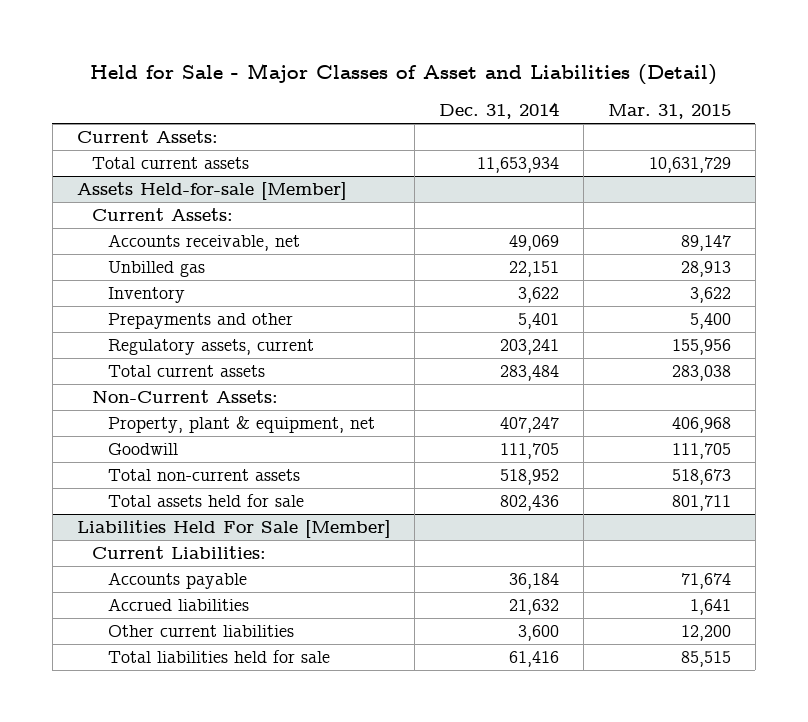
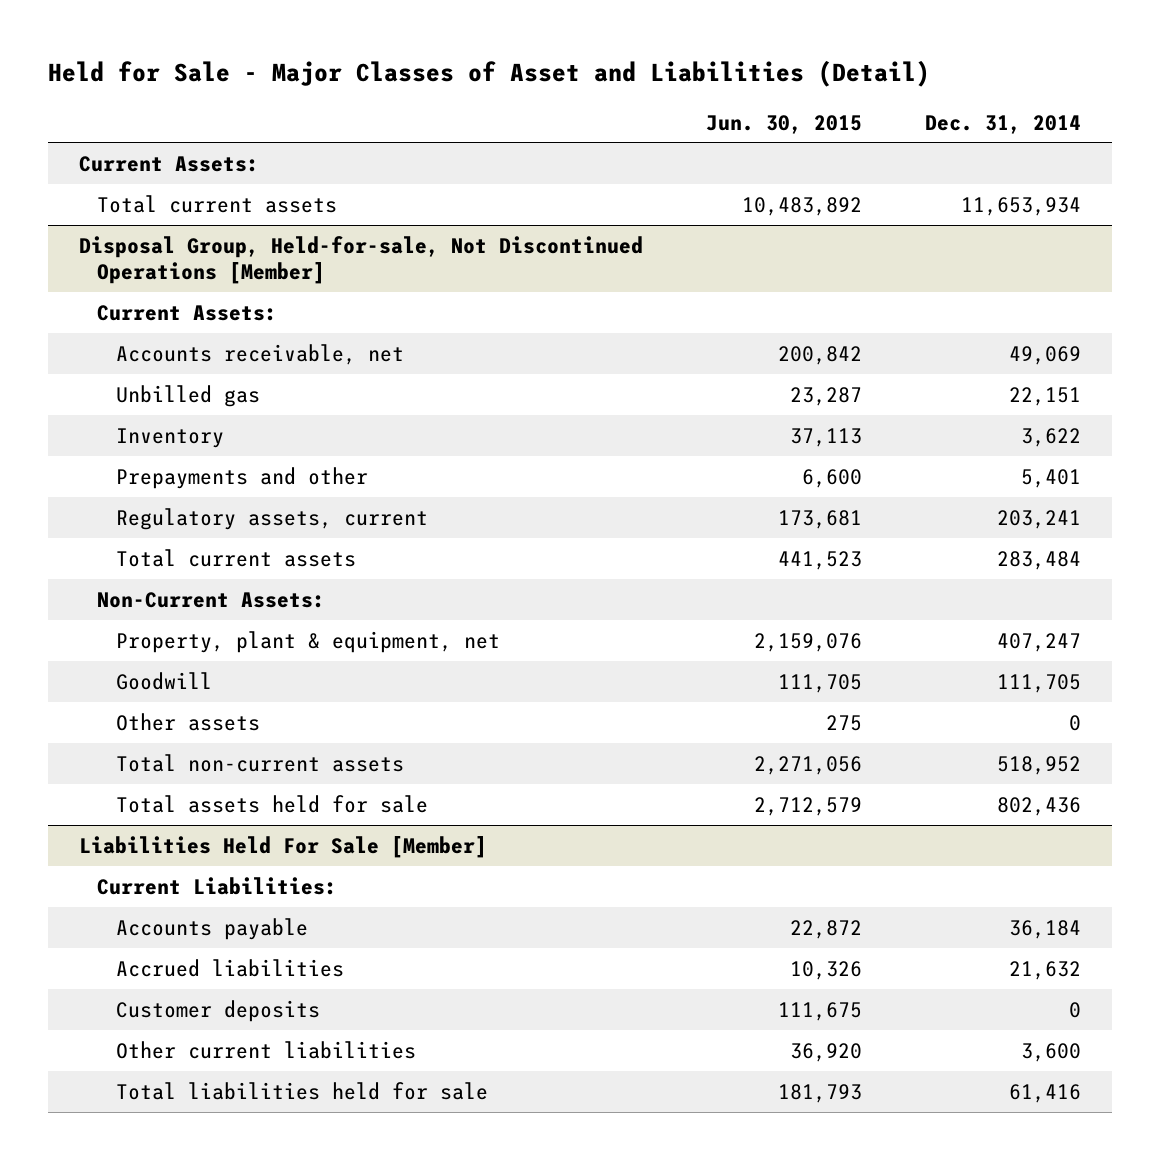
- | Dec. 31, 2014 | Mar. 31, 2015
+ | Jun. 30, 2015 | Dec. 31, 2014
- Assets Held-for-sale [Member]
+ Disposal Group, Held-for-sale, Not Discontinued Operations [Member]
+ Other assets | 275 | 0
@ Liabilities Held For Sale [Member]
+ Customer deposits | 111,675 | 0

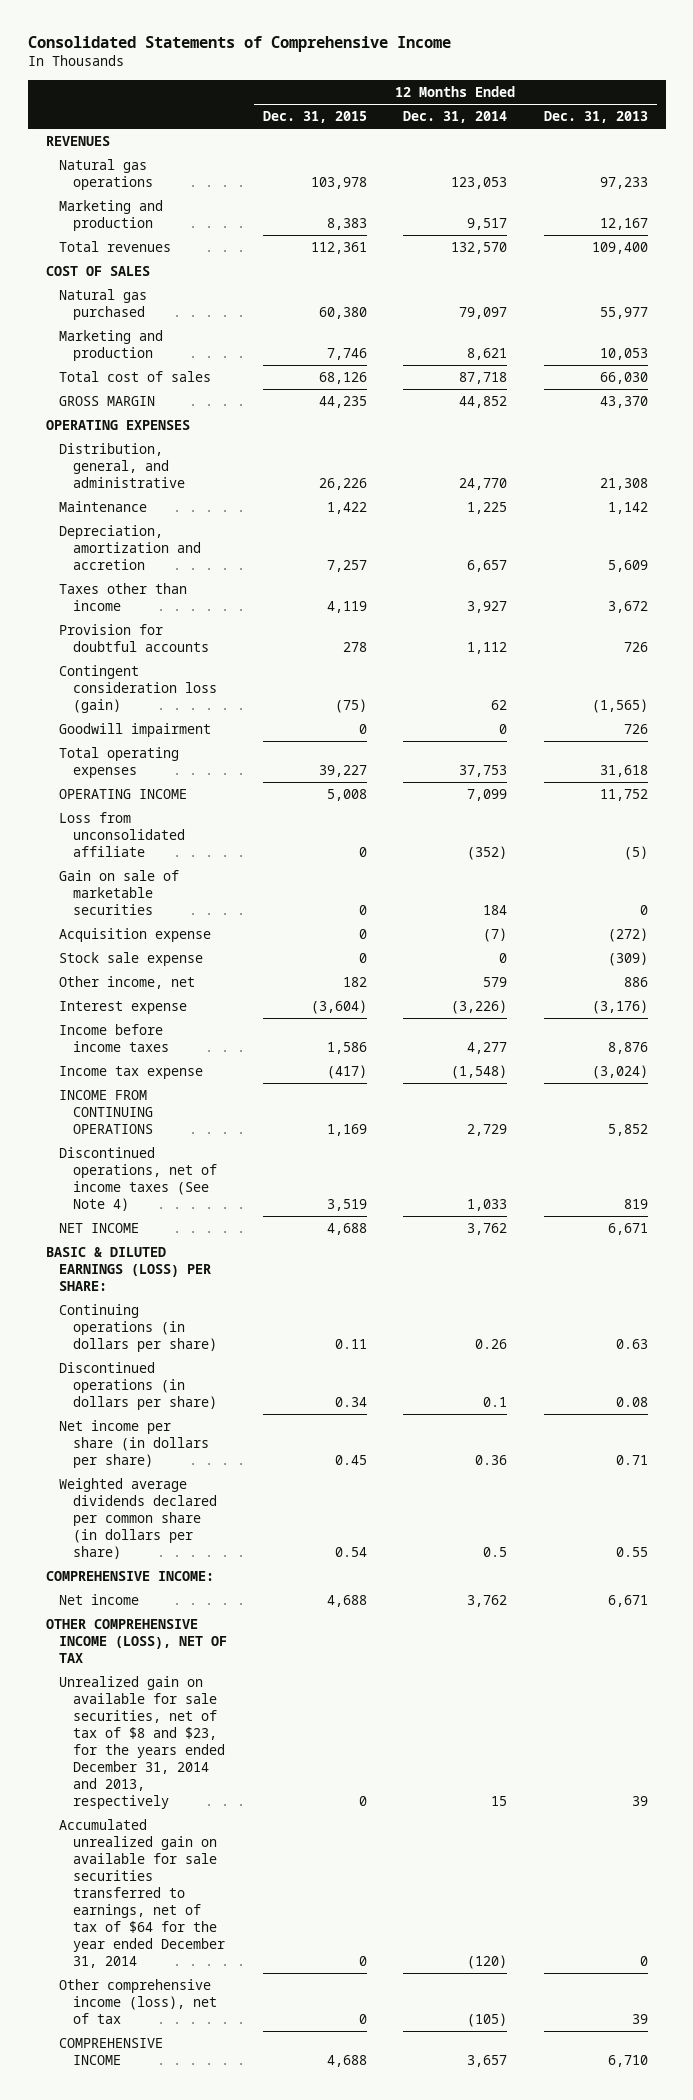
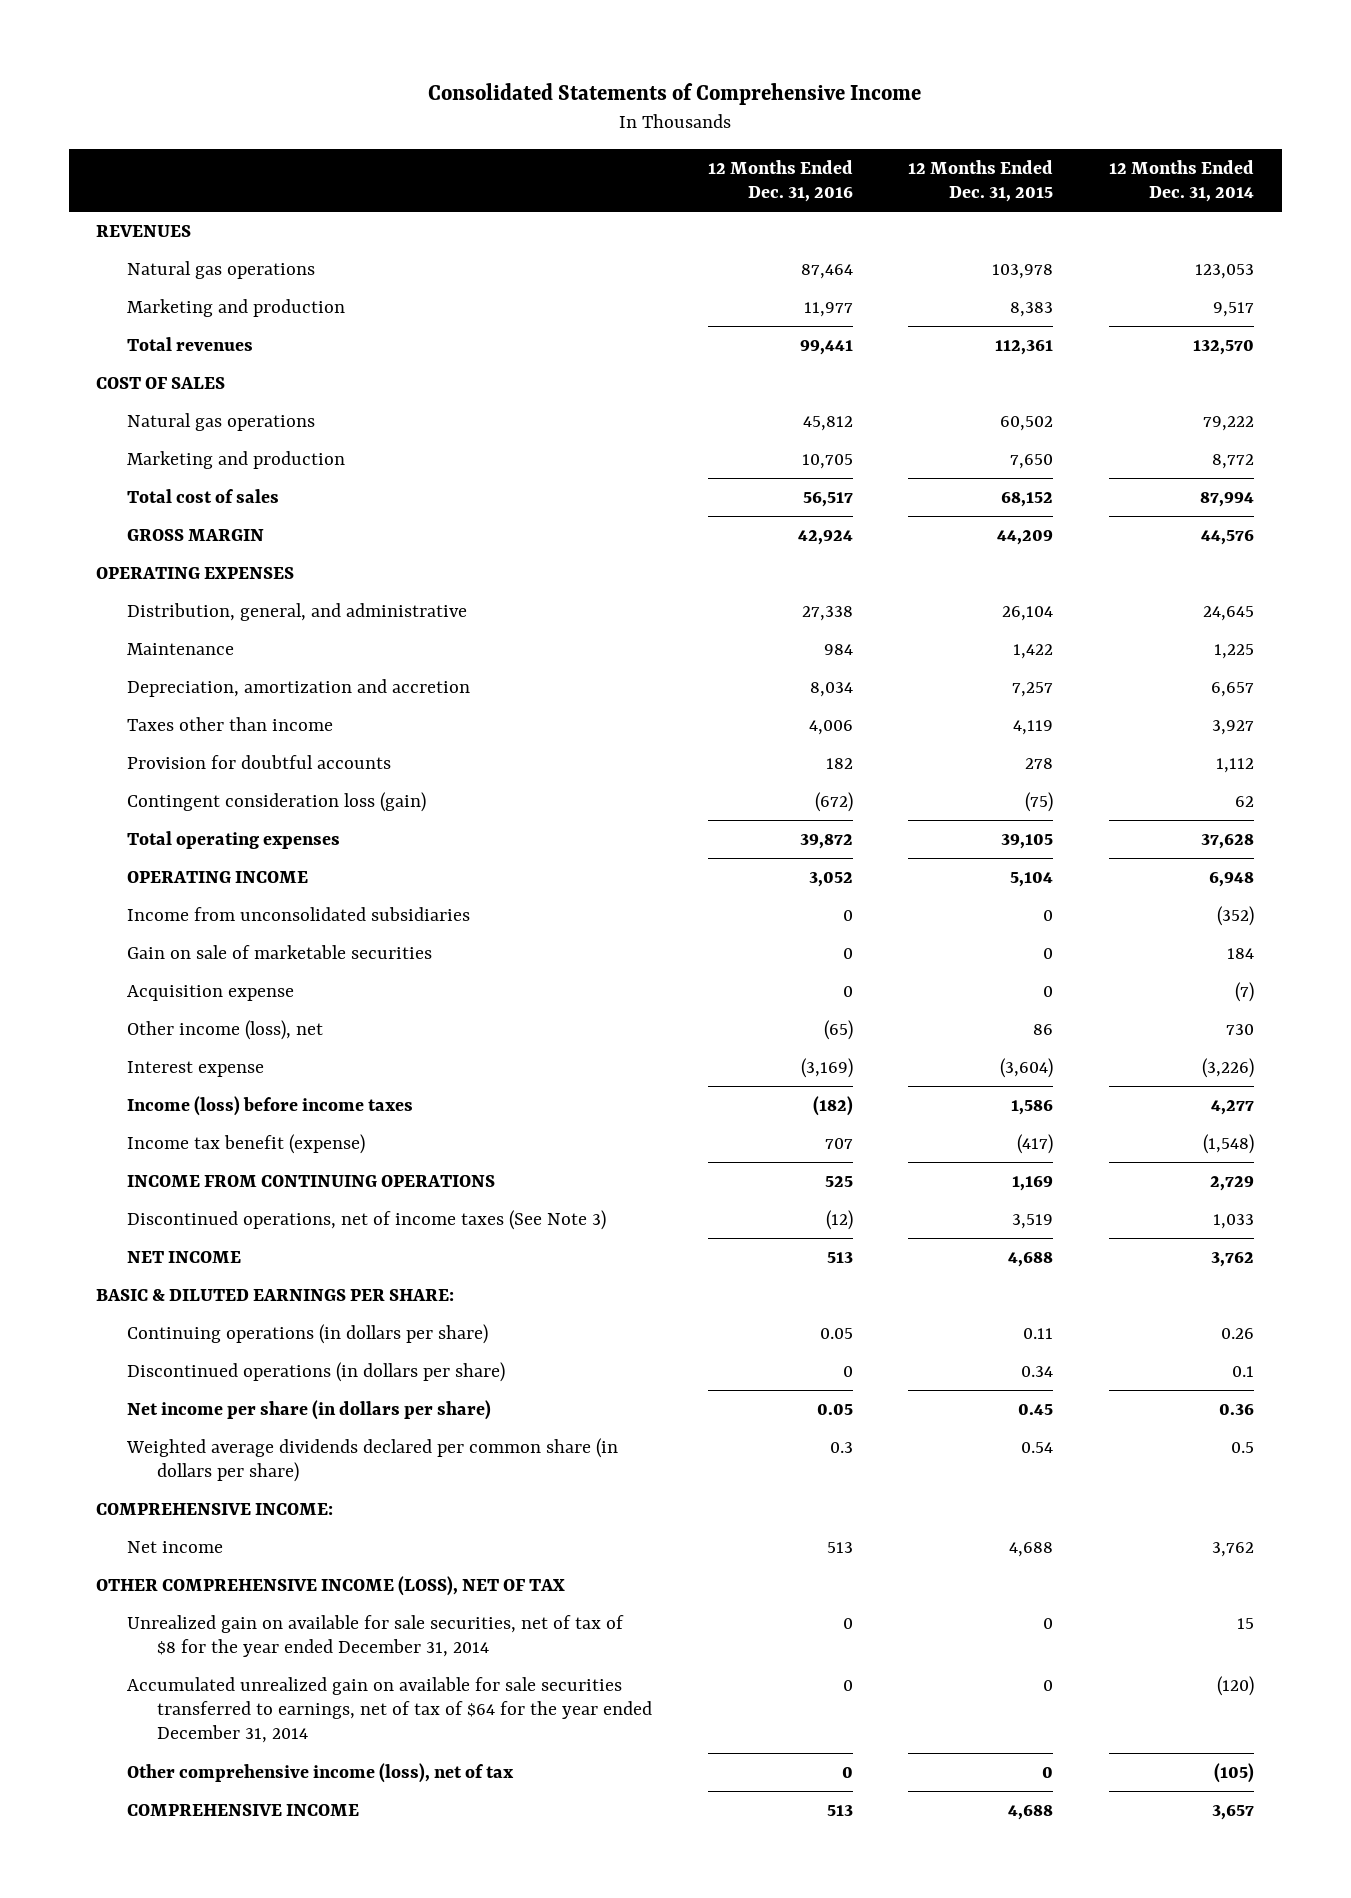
- | 12 Months Ended Dec. 31, 2015 | 12 Months Ended Dec. 31, 2014 | 12 Months Ended Dec. 31, 2013
+ | 12 Months Ended Dec. 31, 2016 | 12 Months Ended Dec. 31, 2015 | 12 Months Ended Dec. 31, 2014
- Natural gas purchased | 60,380 | 79,097 | 55,977
- Marketing and production | 7,746 | 8,621 | 10,053
- Total cost of sales | 68,126 | 87,718 | 66,030
- GROSS MARGIN | 44,235 | 44,852 | 43,370
+ Natural gas operations | 45,812 | 60,502 | 79,222
+ Marketing and production | 10,705 | 7,650 | 8,772
+ Total cost of sales | 56,517 | 68,152 | 87,994
+ GROSS MARGIN | 42,924 | 44,209 | 44,576
- Distribution, general, and administrative | 26,226 | 24,770 | 21,308
+ Distribution, general, and administrative | 27,338 | 26,104 | 24,645
- Goodwill impairment | 0 | 0 | 726
- Total operating expenses | 39,227 | 37,753 | 31,618
- OPERATING INCOME | 5,008 | 7,099 | 11,752
- Loss from unconsolidated affiliate | 0 | (352) | (5)
+ Total operating expenses | 39,872 | 39,105 | 37,628
+ OPERATING INCOME | 3,052 | 5,104 | 6,948
+ Income from unconsolidated subsidiaries | 0 | 0 | (352)
- Stock sale expense | 0 | 0 | (309)
- Other income, net | 182 | 579 | 886
+ Other income (loss), net | (65) | 86 | 730
- Income before income taxes | 1,586 | 4,277 | 8,876
- Income tax expense | (417) | (1,548) | (3,024)
+ Income (loss) before income taxes | (182) | 1,586 | 4,277
+ Income tax benefit (expense) | 707 | (417) | (1,548)
- Discontinued operations, net of income taxes (See Note 4) | 3,519 | 1,033 | 819
+ Discontinued operations, net of income taxes (See Note 3) | (12) | 3,519 | 1,033
- BASIC & DILUTED EARNINGS (LOSS) PER SHARE:
+ BASIC & DILUTED EARNINGS PER SHARE:
- Unrealized gain on available for sale securities, net of tax of $8 and $23, for the years ended December 31, 2014 and 2013, respectively | 0 | 15 | 39
+ Unrealized gain on available for sale securities, net of tax of $8 for the year ended December 31, 2014 | 0 | 0 | 15

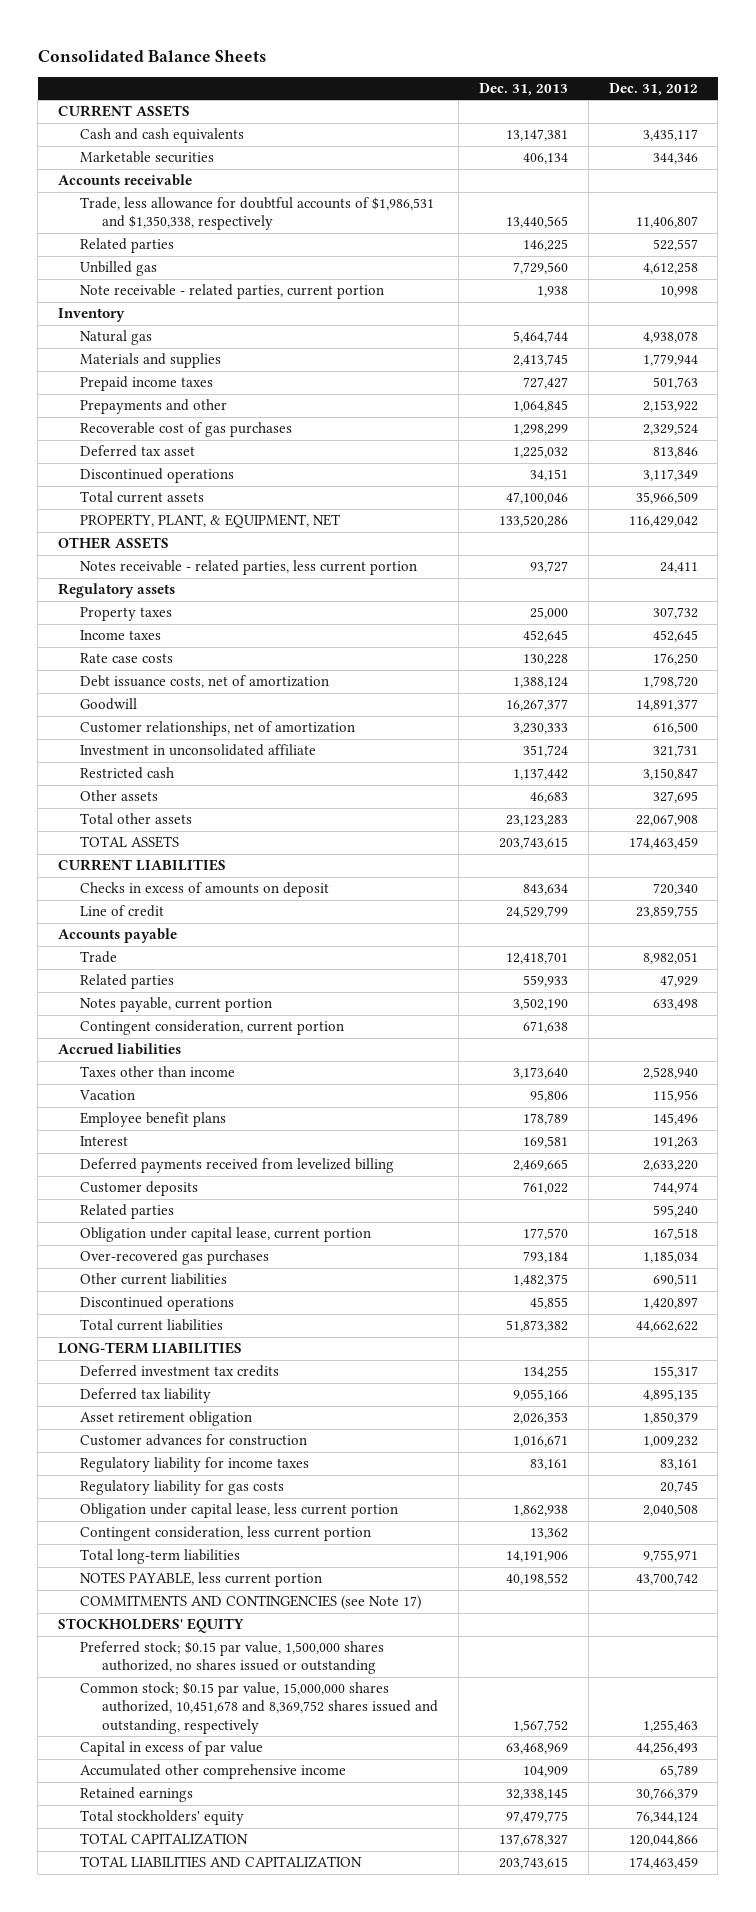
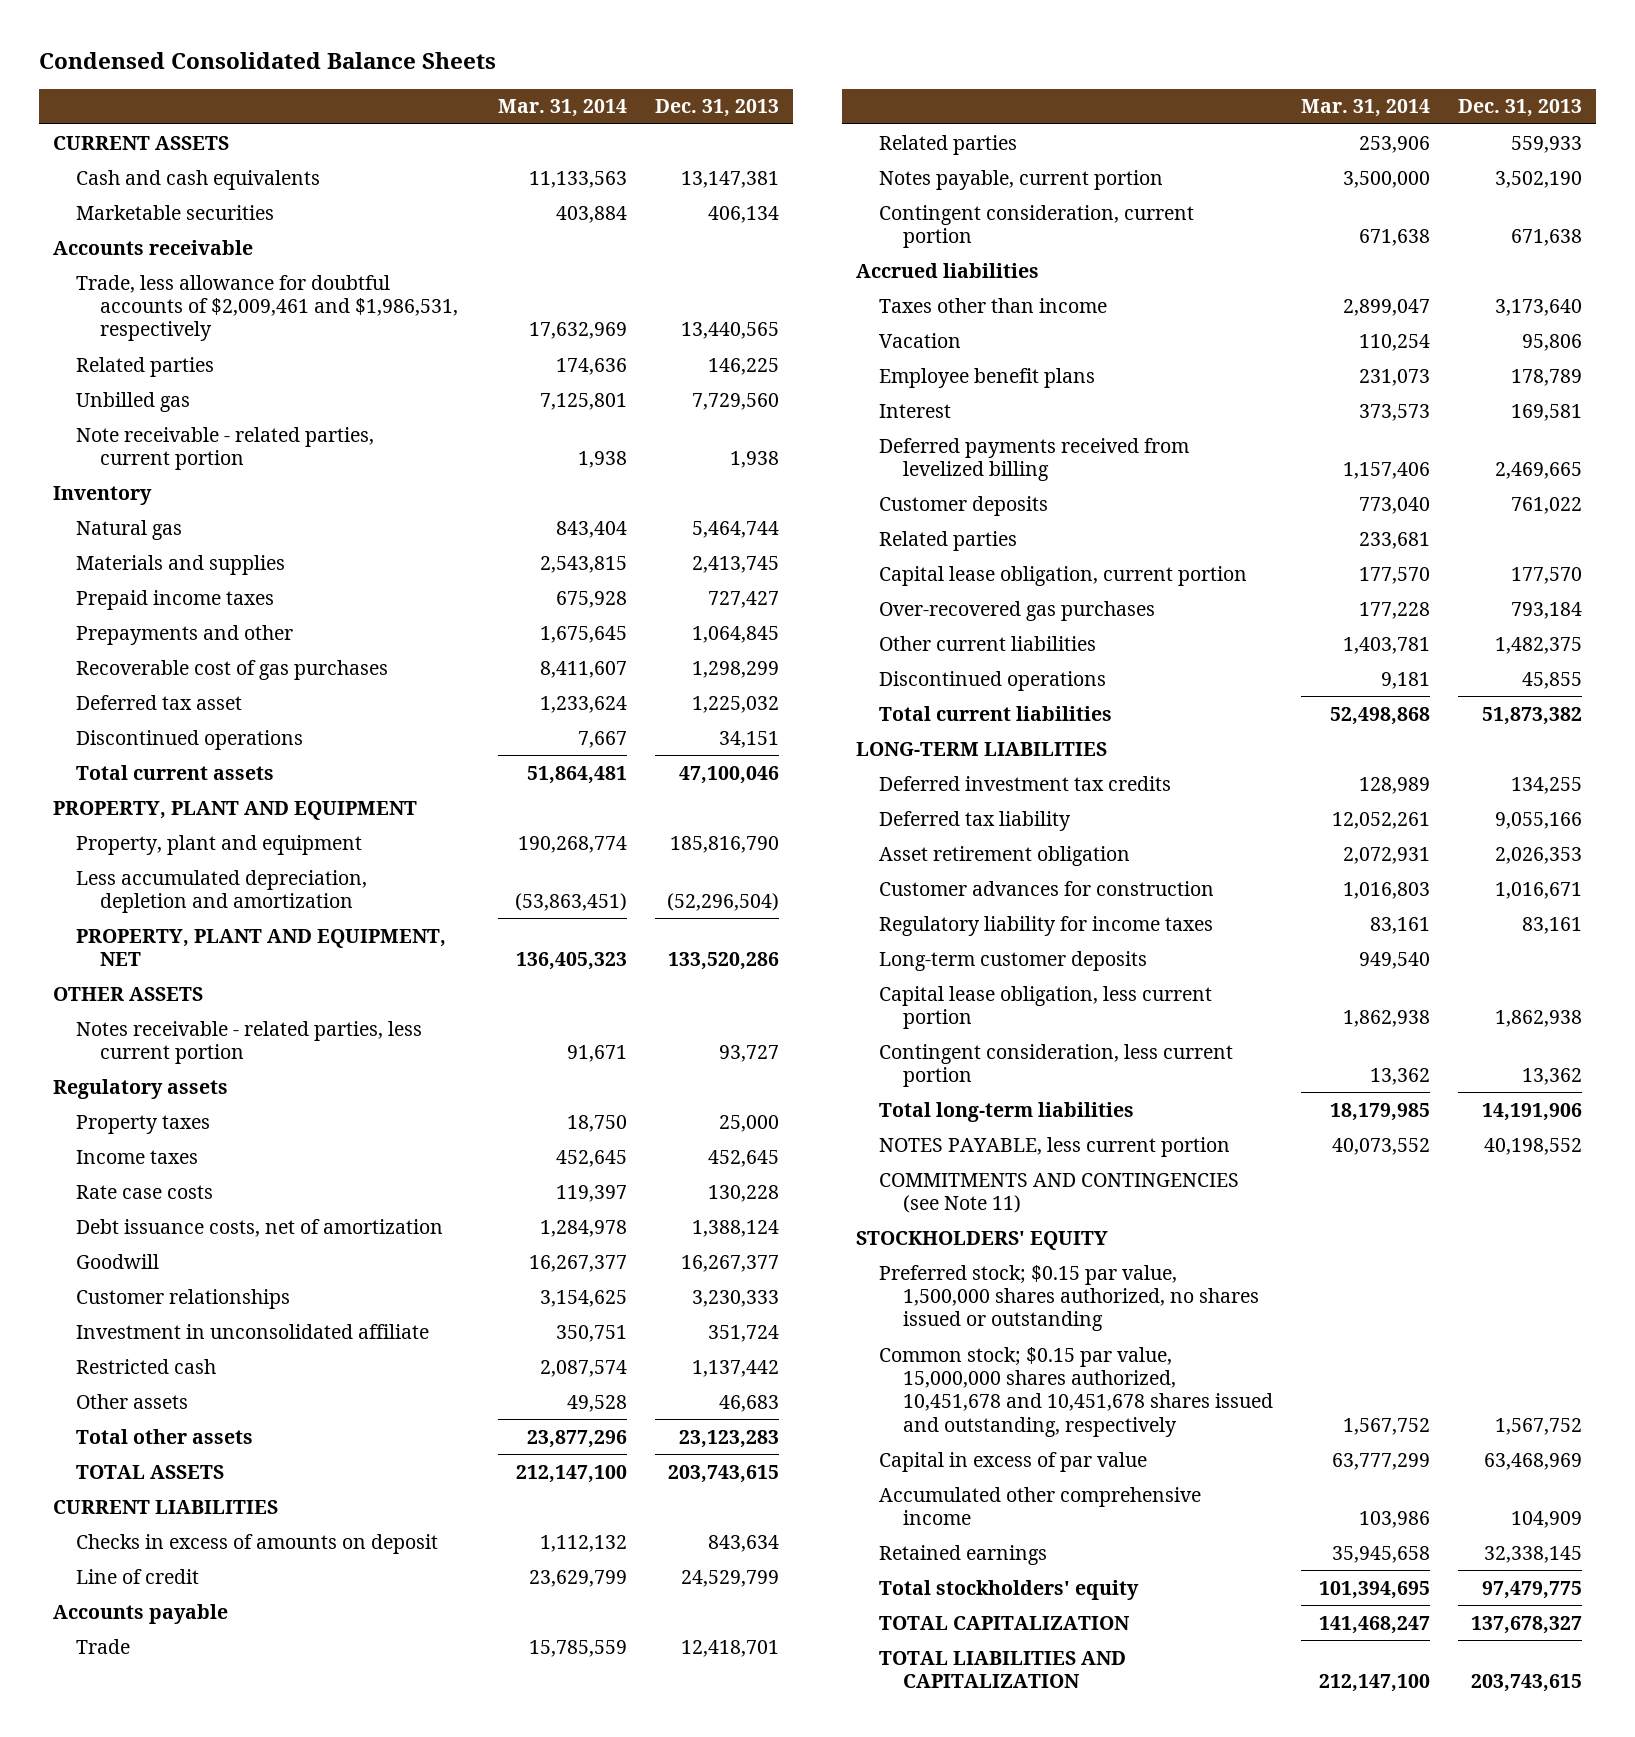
- Consolidated Balance Sheets
+ Condensed Consolidated Balance Sheets
- | Dec. 31, 2013 | Dec. 31, 2012
+ | Mar. 31, 2014 | Dec. 31, 2013
- Trade, less allowance for doubtful accounts of $1,986,531 and $1,350,338, respectively | 13,440,565 | 11,406,807
+ Trade, less allowance for doubtful accounts of $2,009,461 and $1,986,531, respectively | 17,632,969 | 13,440,565
- PROPERTY, PLANT, & EQUIPMENT, NET | 133,520,286 | 116,429,042
+ PROPERTY, PLANT AND EQUIPMENT
+ Property, plant and equipment | 190,268,774 | 185,816,790
+ Less accumulated depreciation, depletion and amortization | (53,863,451) | (52,296,504)
+ PROPERTY, PLANT AND EQUIPMENT, NET | 136,405,323 | 133,520,286
- Customer relationships, net of amortization | 3,230,333 | 616,500
+ Customer relationships | 3,154,625 | 3,230,333
- Obligation under capital lease, current portion | 177,570 | 167,518
+ Capital lease obligation, current portion | 177,570 | 177,570
- Regulatory liability for gas costs | | 20,745
- Obligation under capital lease, less current portion | 1,862,938 | 2,040,508
+ Long-term customer deposits | 949,540 |
+ Capital lease obligation, less current portion | 1,862,938 | 1,862,938
- COMMITMENTS AND CONTINGENCIES (see Note 17)
+ COMMITMENTS AND CONTINGENCIES (see Note 11)
- Common stock; $0.15 par value, 15,000,000 shares authorized, 10,451,678 and 8,369,752 shares issued and outstanding, respectively | 1,567,752 | 1,255,463
+ Common stock; $0.15 par value, 15,000,000 shares authorized, 10,451,678 and 10,451,678 shares issued and outstanding, respectively | 1,567,752 | 1,567,752

